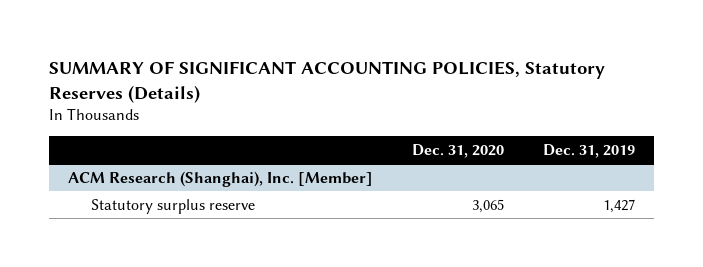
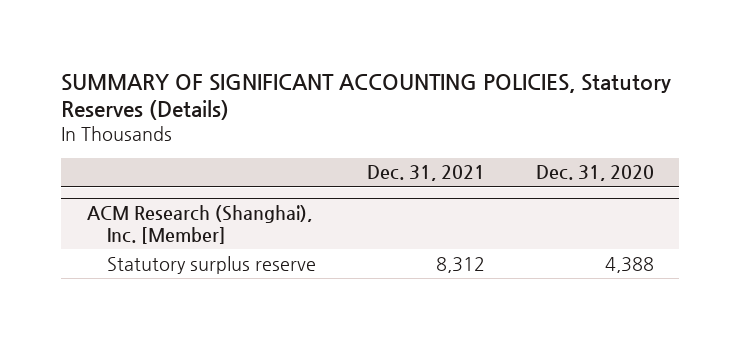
- | Dec. 31, 2020 | Dec. 31, 2019
+ | Dec. 31, 2021 | Dec. 31, 2020
@ ACM Research (Shanghai), Inc. [Member]
- Statutory surplus reserve | 3,065 | 1,427
+ Statutory surplus reserve | 8,312 | 4,388

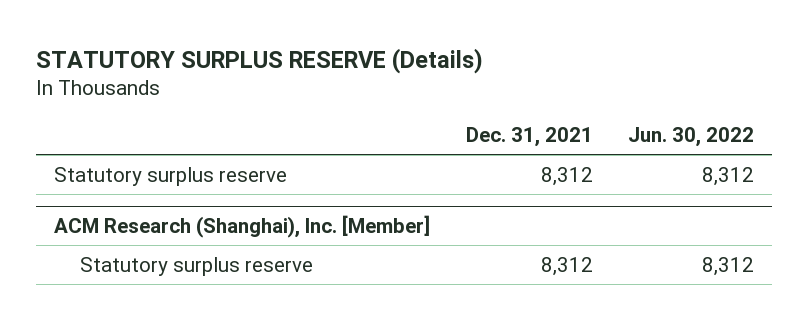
- SUMMARY OF SIGNIFICANT ACCOUNTING POLICIES, Statutory Reserves (Details)
+ STATUTORY SURPLUS RESERVE (Details)
- | Dec. 31, 2021 | Dec. 31, 2020
+ | Dec. 31, 2021 | Jun. 30, 2022
+ Statutory surplus reserve | 8,312 | 8,312

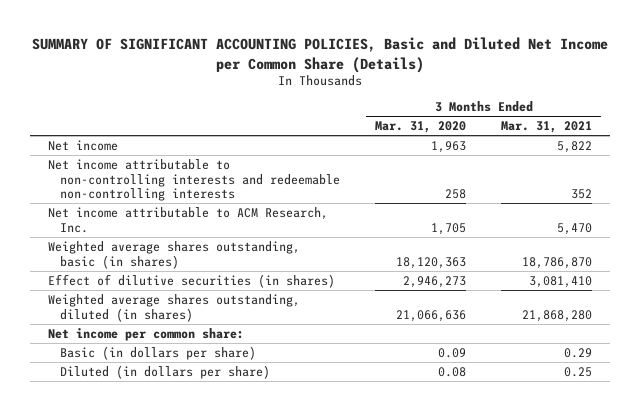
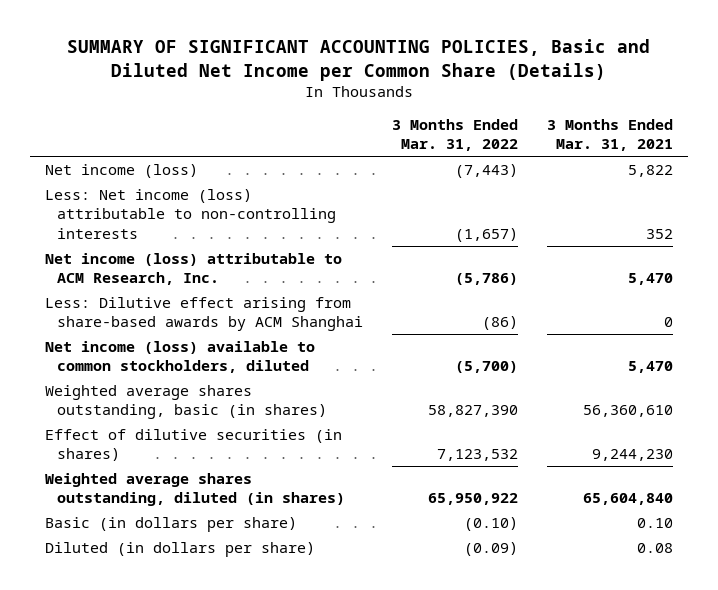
- | 3 Months Ended Mar. 31, 2020 | 3 Months Ended Mar. 31, 2021
+ | 3 Months Ended Mar. 31, 2022 | 3 Months Ended Mar. 31, 2021
- Net income | 1,963 | 5,822
- Net income attributable to non-controlling interests and redeemable non-controlling interests | 258 | 352
- Net income attributable to ACM Research, Inc. | 1,705 | 5,470
- Weighted average shares outstanding, basic (in shares) | 18,120,363 | 18,786,870
- Effect of dilutive securities (in shares) | 2,946,273 | 3,081,410
- Weighted average shares outstanding, diluted (in shares) | 21,066,636 | 21,868,280
- Net income per common share:
- Basic (in dollars per share) | 0.09 | 0.29
- Diluted (in dollars per share) | 0.08 | 0.25
+ Net income (loss) | (7,443) | 5,822
+ Less: Net income (loss) attributable to non-controlling interests | (1,657) | 352
+ Net income (loss) attributable to ACM Research, Inc. | (5,786) | 5,470
+ Less: Dilutive effect arising from share-based awards by ACM Shanghai | (86) | 0
+ Net income (loss) available to common stockholders, diluted | (5,700) | 5,470
+ Weighted average shares outstanding, basic (in shares) | 58,827,390 | 56,360,610
+ Effect of dilutive securities (in shares) | 7,123,532 | 9,244,230
+ Weighted average shares outstanding, diluted (in shares) | 65,950,922 | 65,604,840
+ Basic (in dollars per share) | (0.10) | 0.10
+ Diluted (in dollars per share) | (0.09) | 0.08

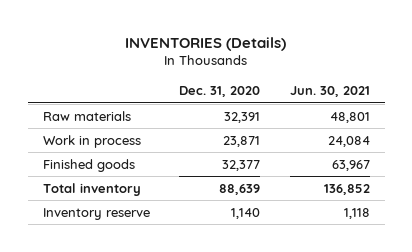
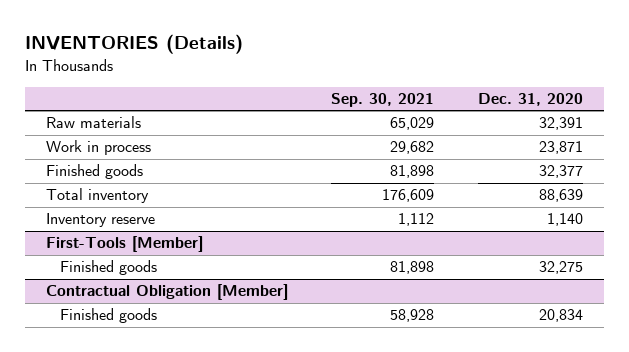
- | Dec. 31, 2020 | Jun. 30, 2021
+ | Sep. 30, 2021 | Dec. 31, 2020
+ First-Tools [Member]
+ Finished goods | 81,898 | 32,275
+ Contractual Obligation [Member]
+ Finished goods | 58,928 | 20,834

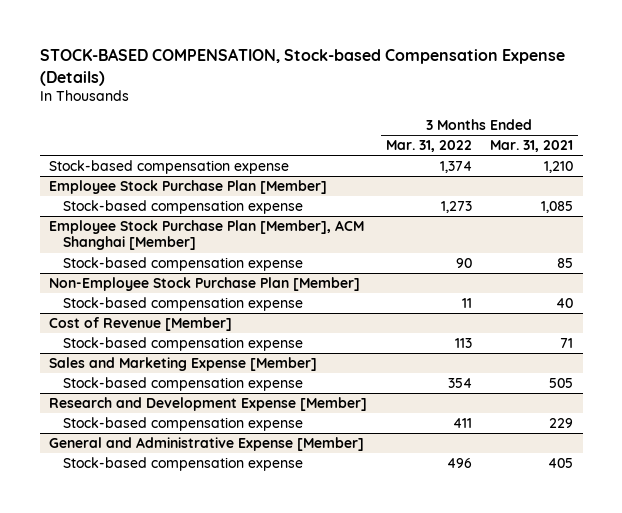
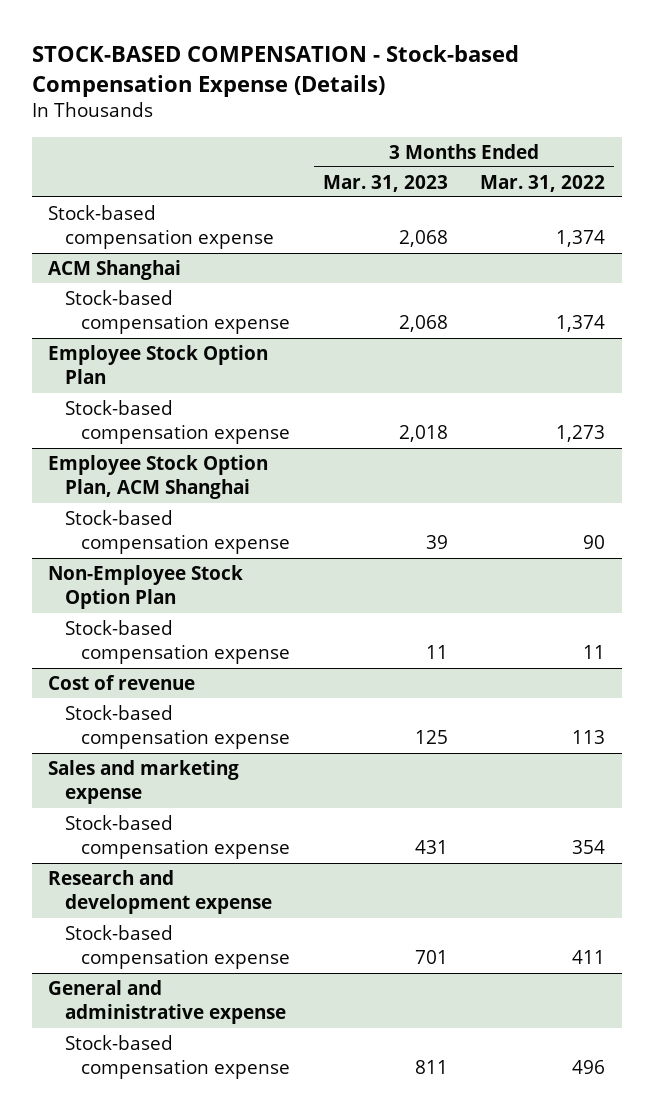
- STOCK-BASED COMPENSATION, Stock-based Compensation Expense (Details)
+ STOCK-BASED COMPENSATION - Stock-based Compensation Expense (Details)
- | 3 Months Ended Mar. 31, 2022 | 3 Months Ended Mar. 31, 2021
+ | 3 Months Ended Mar. 31, 2023 | 3 Months Ended Mar. 31, 2022
- Employee Stock Purchase Plan [Member]
+ ACM Shanghai
+ Stock-based compensation expense | 2,068 | 1,374
+ Employee Stock Option Plan
- Employee Stock Purchase Plan [Member], ACM Shanghai [Member]
+ Employee Stock Option Plan, ACM Shanghai
- Non-Employee Stock Purchase Plan [Member]
+ Non-Employee Stock Option Plan
- Cost of Revenue [Member]
+ Cost of revenue
- Sales and Marketing Expense [Member]
+ Sales and marketing expense
- Research and Development Expense [Member]
+ Research and development expense
- General and Administrative Expense [Member]
+ General and administrative expense

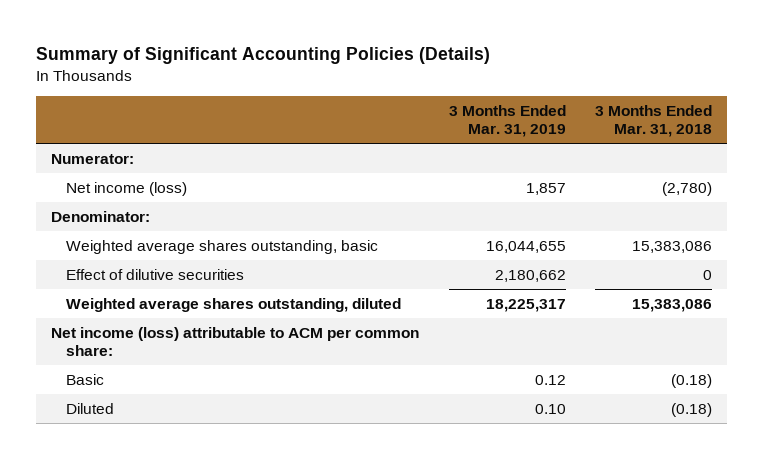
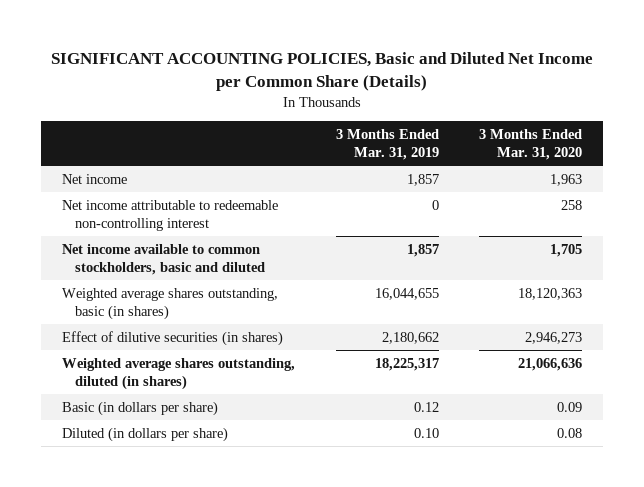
- Summary of Significant Accounting Policies (Details)
+ SIGNIFICANT ACCOUNTING POLICIES, Basic and Diluted Net Income per Common Share (Details)
- | 3 Months Ended Mar. 31, 2019 | 3 Months Ended Mar. 31, 2018
+ | 3 Months Ended Mar. 31, 2019 | 3 Months Ended Mar. 31, 2020
- Numerator:
- Net income (loss) | 1,857 | (2,780)
- Denominator:
- Weighted average shares outstanding, basic | 16,044,655 | 15,383,086
- Effect of dilutive securities | 2,180,662 | 0
- Weighted average shares outstanding, diluted | 18,225,317 | 15,383,086
- Net income (loss) attributable to ACM per common share:
- Basic | 0.12 | (0.18)
- Diluted | 0.10 | (0.18)
+ Net income | 1,857 | 1,963
+ Net income attributable to redeemable non-controlling interest | 0 | 258
+ Net income available to common stockholders, basic and diluted | 1,857 | 1,705
+ Weighted average shares outstanding, basic (in shares) | 16,044,655 | 18,120,363
+ Effect of dilutive securities (in shares) | 2,180,662 | 2,946,273
+ Weighted average shares outstanding, diluted (in shares) | 18,225,317 | 21,066,636
+ Basic (in dollars per share) | 0.12 | 0.09
+ Diluted (in dollars per share) | 0.10 | 0.08

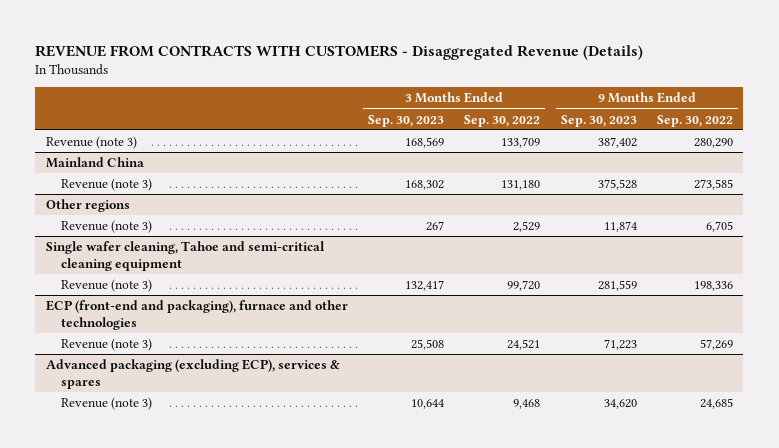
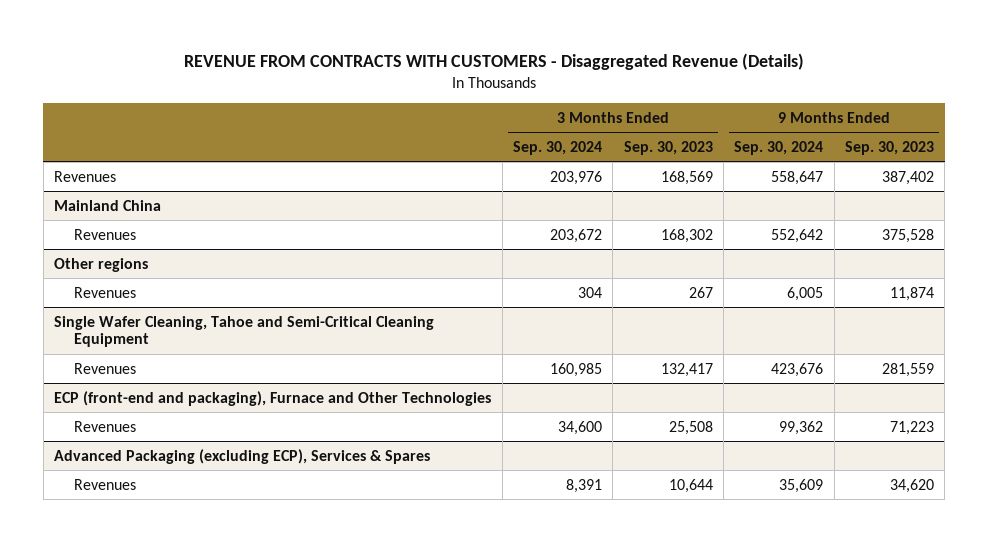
- | 3 Months Ended Sep. 30, 2023 | 3 Months Ended Sep. 30, 2022 | 9 Months Ended Sep. 30, 2023 | 9 Months Ended Sep. 30, 2022
+ | 3 Months Ended Sep. 30, 2024 | 3 Months Ended Sep. 30, 2023 | 9 Months Ended Sep. 30, 2024 | 9 Months Ended Sep. 30, 2023
- Revenue (note 3) | 168,569 | 133,709 | 387,402 | 280,290
+ Revenues | 203,976 | 168,569 | 558,647 | 387,402
@ Mainland China
- Revenue (note 3) | 168,302 | 131,180 | 375,528 | 273,585
+ Revenues | 203,672 | 168,302 | 552,642 | 375,528
@ Other regions
- Revenue (note 3) | 267 | 2,529 | 11,874 | 6,705
- Single wafer cleaning, Tahoe and semi-critical cleaning equipment
- Revenue (note 3) | 132,417 | 99,720 | 281,559 | 198,336
- ECP (front-end and packaging), furnace and other technologies
- Revenue (note 3) | 25,508 | 24,521 | 71,223 | 57,269
- Advanced packaging (excluding ECP), services & spares
- Revenue (note 3) | 10,644 | 9,468 | 34,620 | 24,685
@ Other regions
+ Revenues | 304 | 267 | 6,005 | 11,874
+ Single Wafer Cleaning, Tahoe and Semi-Critical Cleaning Equipment
+ Revenues | 160,985 | 132,417 | 423,676 | 281,559
+ ECP (front-end and packaging), Furnace and Other Technologies
+ Revenues | 34,600 | 25,508 | 99,362 | 71,223
+ Advanced Packaging (excluding ECP), Services & Spares
+ Revenues | 8,391 | 10,644 | 35,609 | 34,620

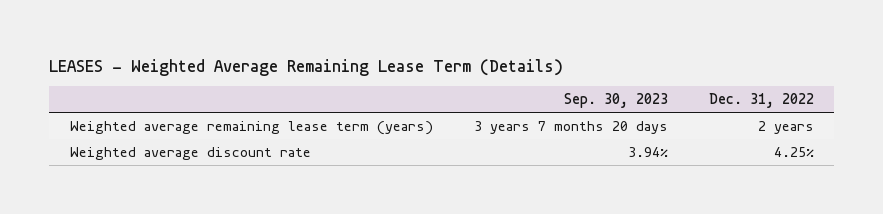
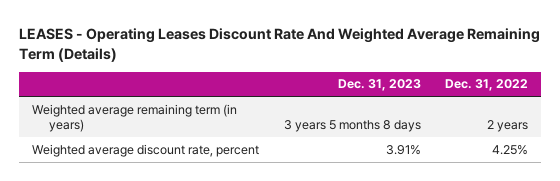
- LEASES - Weighted Average Remaining Lease Term (Details)
+ LEASES - Operating Leases Discount Rate And Weighted Average Remaining Term (Details)
- | Sep. 30, 2023 | Dec. 31, 2022
+ | Dec. 31, 2023 | Dec. 31, 2022
- Weighted average remaining lease term (years) | 3 years 7 months 20 days | 2 years
- Weighted average discount rate | 3.94% | 4.25%
+ Weighted average remaining term (in years) | 3 years 5 months 8 days | 2 years
+ Weighted average discount rate, percent | 3.91% | 4.25%

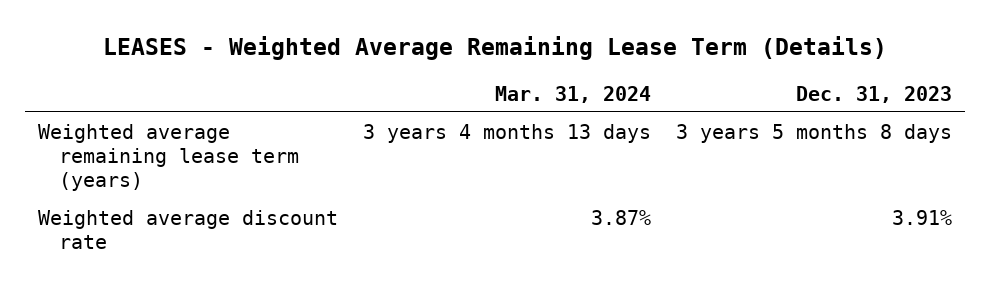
- LEASES - Operating Leases Discount Rate And Weighted Average Remaining Term (Details)
+ LEASES - Weighted Average Remaining Lease Term (Details)
- | Dec. 31, 2023 | Dec. 31, 2022
+ | Mar. 31, 2024 | Dec. 31, 2023
- Weighted average remaining term (in years) | 3 years 5 months 8 days | 2 years
- Weighted average discount rate, percent | 3.91% | 4.25%
+ Weighted average remaining lease term (years) | 3 years 4 months 13 days | 3 years 5 months 8 days
+ Weighted average discount rate | 3.87% | 3.91%

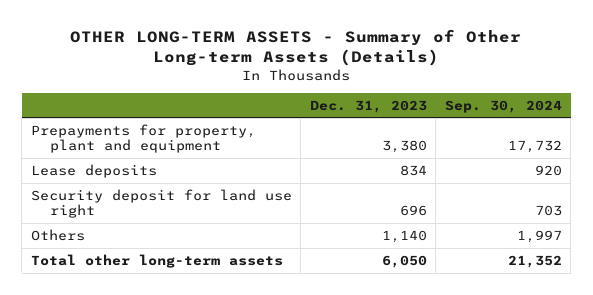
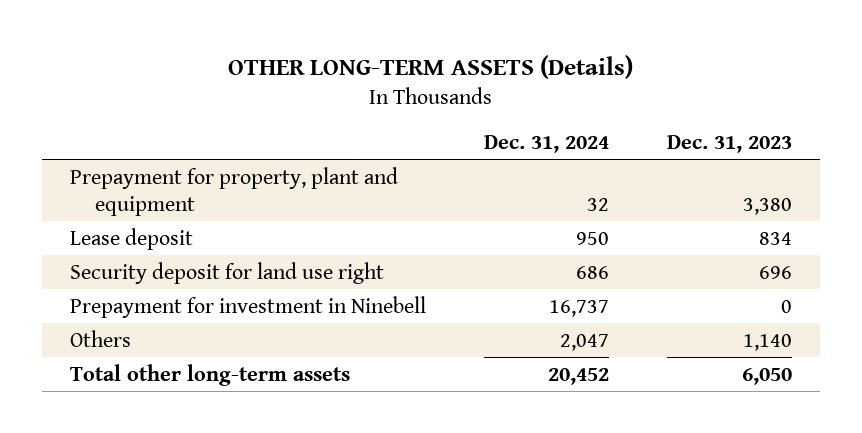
- OTHER LONG-TERM ASSETS - Summary of Other Long-term Assets (Details)
+ OTHER LONG-TERM ASSETS (Details)
- | Dec. 31, 2023 | Sep. 30, 2024
+ | Dec. 31, 2024 | Dec. 31, 2023
- Prepayments for property, plant and equipment | 3,380 | 17,732
- Lease deposits | 834 | 920
+ Prepayment for property, plant and equipment | 32 | 3,380
+ Lease deposit | 950 | 834
+ Prepayment for investment in Ninebell | 16,737 | 0

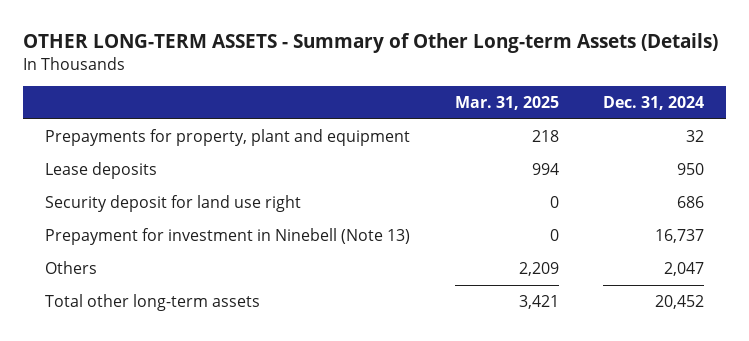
- OTHER LONG-TERM ASSETS (Details)
+ OTHER LONG-TERM ASSETS - Summary of Other Long-term Assets (Details)
- | Dec. 31, 2024 | Dec. 31, 2023
+ | Mar. 31, 2025 | Dec. 31, 2024
- Prepayment for property, plant and equipment | 32 | 3,380
- Lease deposit | 950 | 834
+ Prepayments for property, plant and equipment | 218 | 32
+ Lease deposits | 994 | 950
- Prepayment for investment in Ninebell | 16,737 | 0
+ Prepayment for investment in Ninebell (Note 13) | 0 | 16,737

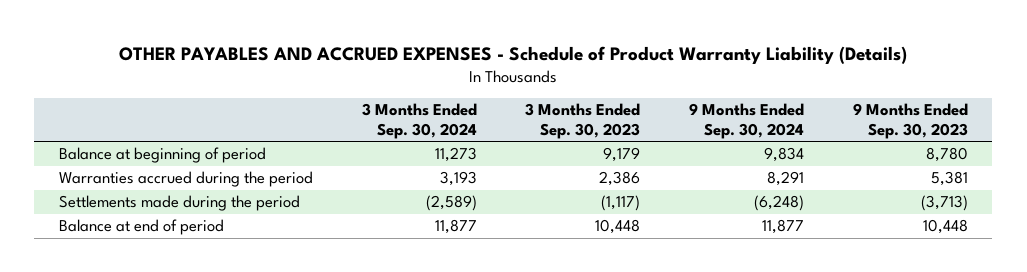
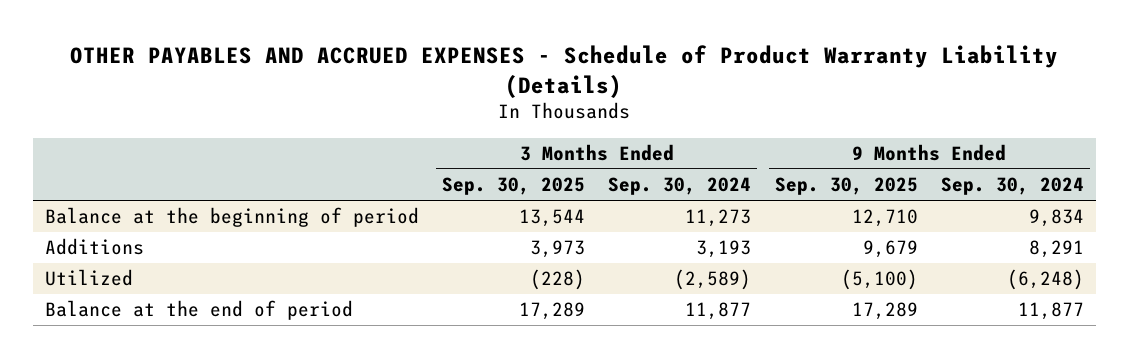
- | 3 Months Ended Sep. 30, 2024 | 3 Months Ended Sep. 30, 2023 | 9 Months Ended Sep. 30, 2024 | 9 Months Ended Sep. 30, 2023
+ | 3 Months Ended Sep. 30, 2025 | 3 Months Ended Sep. 30, 2024 | 9 Months Ended Sep. 30, 2025 | 9 Months Ended Sep. 30, 2024
- Balance at beginning of period | 11,273 | 9,179 | 9,834 | 8,780
- Warranties accrued during the period | 3,193 | 2,386 | 8,291 | 5,381
- Settlements made during the period | (2,589) | (1,117) | (6,248) | (3,713)
- Balance at end of period | 11,877 | 10,448 | 11,877 | 10,448
+ Balance at the beginning of period | 13,544 | 11,273 | 12,710 | 9,834
+ Additions | 3,973 | 3,193 | 9,679 | 8,291
+ Utilized | (228) | (2,589) | (5,100) | (6,248)
+ Balance at the end of period | 17,289 | 11,877 | 17,289 | 11,877

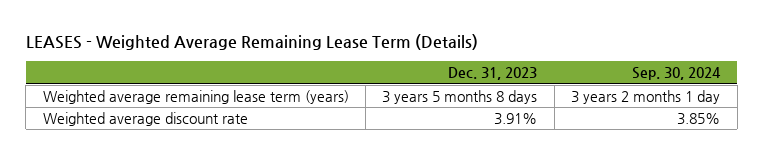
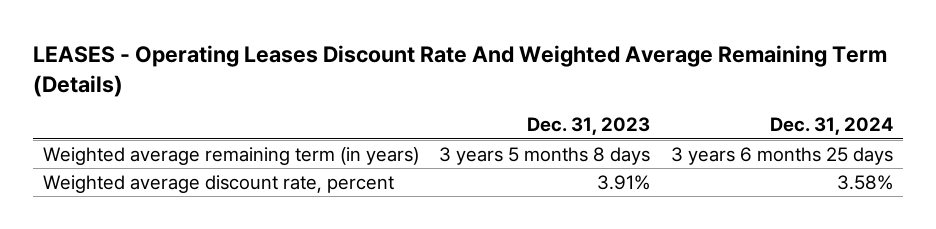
- LEASES - Weighted Average Remaining Lease Term (Details)
+ LEASES - Operating Leases Discount Rate And Weighted Average Remaining Term (Details)
- | Dec. 31, 2023 | Sep. 30, 2024
+ | Dec. 31, 2023 | Dec. 31, 2024
- Weighted average remaining lease term (years) | 3 years 5 months 8 days | 3 years 2 months 1 day
- Weighted average discount rate | 3.91% | 3.85%
+ Weighted average remaining term (in years) | 3 years 5 months 8 days | 3 years 6 months 25 days
+ Weighted average discount rate, percent | 3.91% | 3.58%

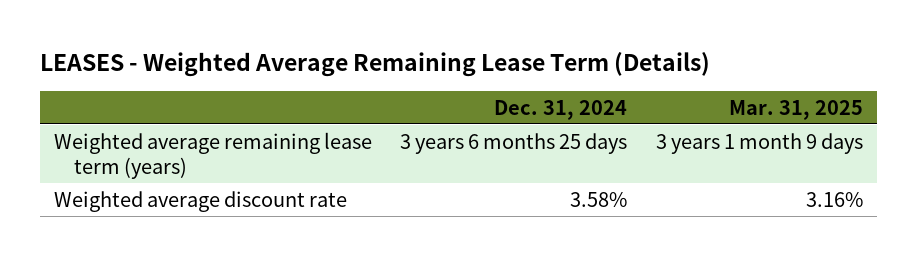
- LEASES - Operating Leases Discount Rate And Weighted Average Remaining Term (Details)
+ LEASES - Weighted Average Remaining Lease Term (Details)
- | Dec. 31, 2023 | Dec. 31, 2024
+ | Dec. 31, 2024 | Mar. 31, 2025
- Weighted average remaining term (in years) | 3 years 5 months 8 days | 3 years 6 months 25 days
- Weighted average discount rate, percent | 3.91% | 3.58%
+ Weighted average remaining lease term (years) | 3 years 6 months 25 days | 3 years 1 month 9 days
+ Weighted average discount rate | 3.58% | 3.16%

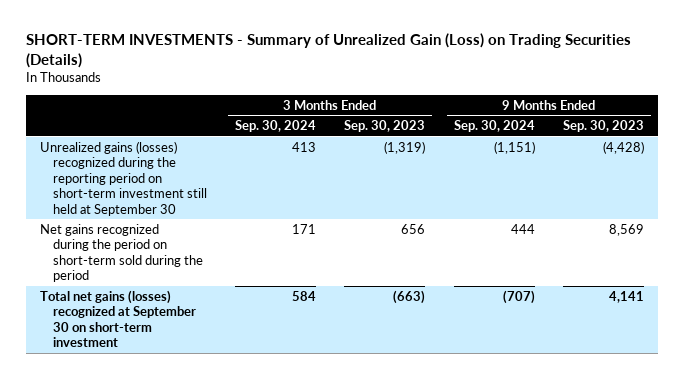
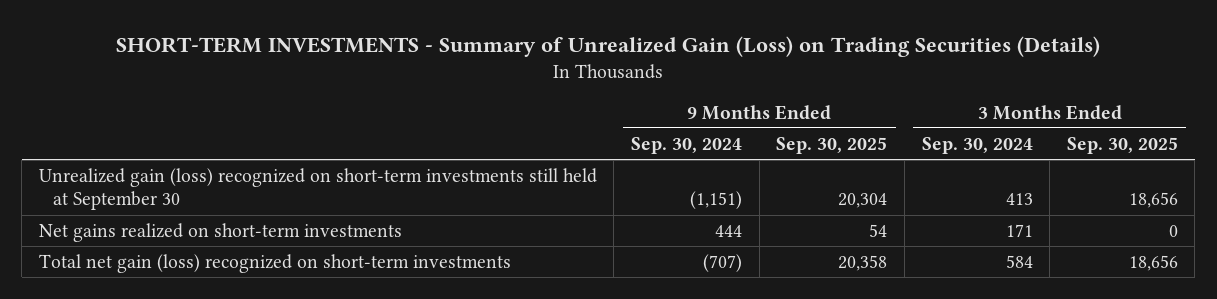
- | 3 Months Ended Sep. 30, 2024 | 3 Months Ended Sep. 30, 2023 | 9 Months Ended Sep. 30, 2024 | 9 Months Ended Sep. 30, 2023
+ | 9 Months Ended Sep. 30, 2024 | 9 Months Ended Sep. 30, 2025 | 3 Months Ended Sep. 30, 2024 | 3 Months Ended Sep. 30, 2025
- Unrealized gains (losses) recognized during the reporting period on short-term investment still held at September 30 | 413 | (1,319) | (1,151) | (4,428)
- Net gains recognized during the period on short-term sold during the period | 171 | 656 | 444 | 8,569
- Total net gains (losses) recognized at September 30 on short-term investment | 584 | (663) | (707) | 4,141
+ Unrealized gain (loss) recognized on short-term investments still held at September 30 | (1,151) | 20,304 | 413 | 18,656
+ Net gains realized on short-term investments | 444 | 54 | 171 | 0
+ Total net gain (loss) recognized on short-term investments | (707) | 20,358 | 584 | 18,656

